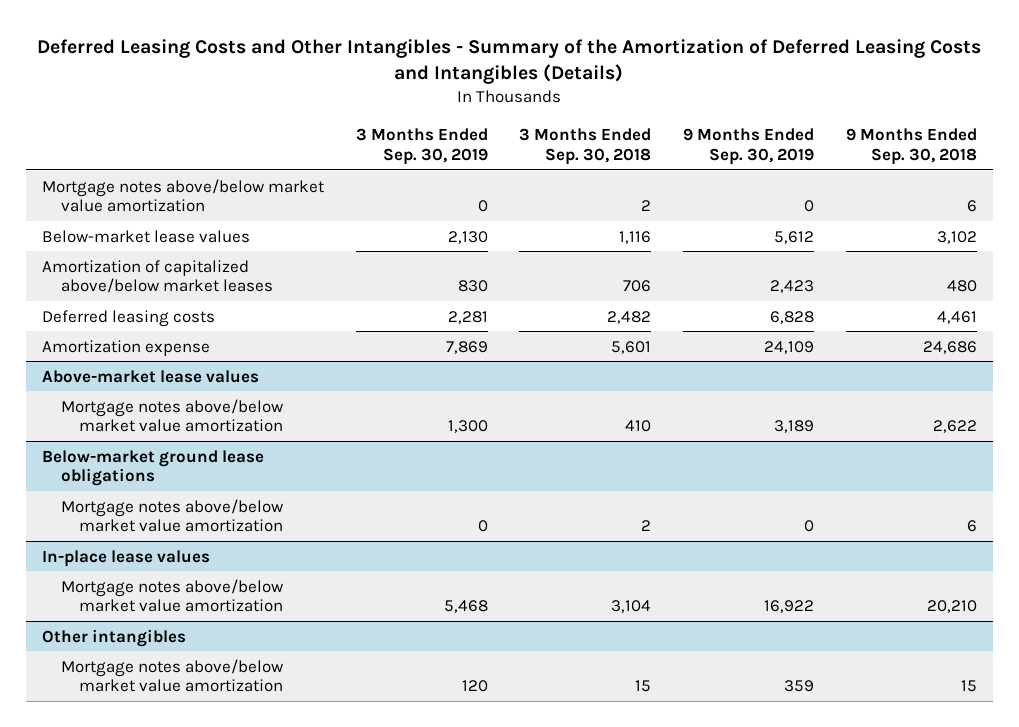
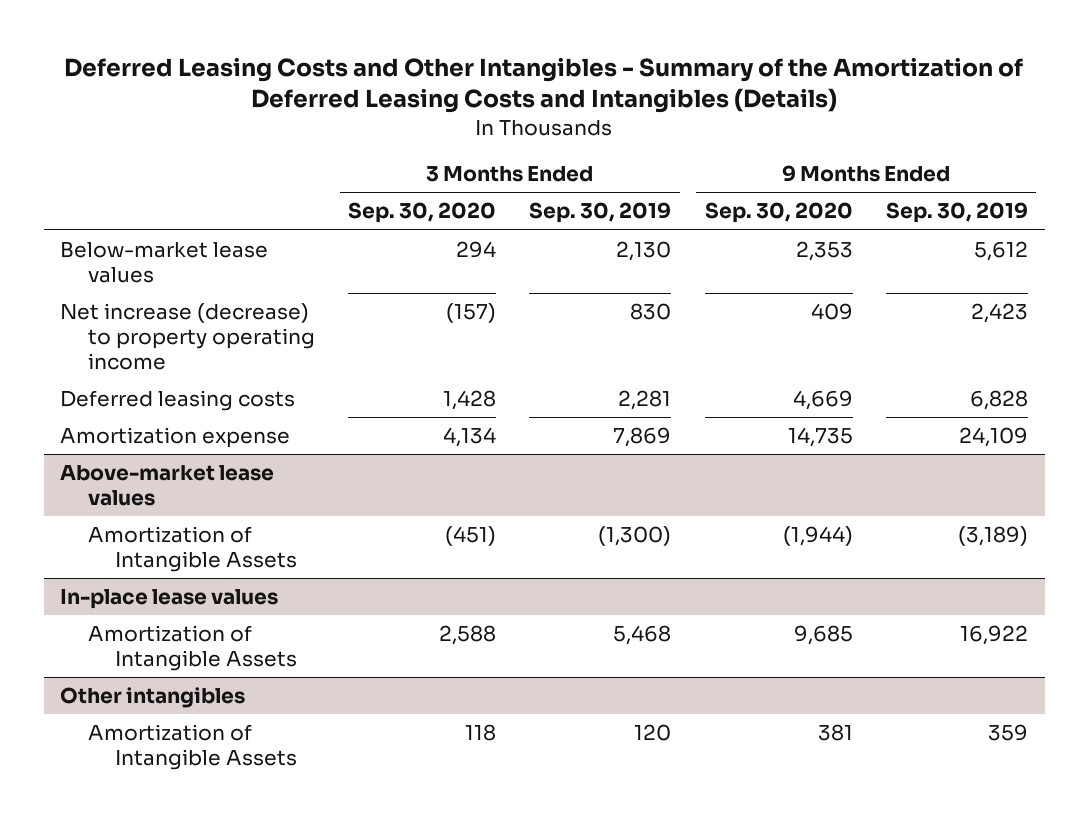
- | 3 Months Ended Sep. 30, 2019 | 3 Months Ended Sep. 30, 2018 | 9 Months Ended Sep. 30, 2019 | 9 Months Ended Sep. 30, 2018
+ | 3 Months Ended Sep. 30, 2020 | 3 Months Ended Sep. 30, 2019 | 9 Months Ended Sep. 30, 2020 | 9 Months Ended Sep. 30, 2019
- Mortgage notes above/below market value amortization | 0 | 2 | 0 | 6
- Amortization of capitalized above/below market leases | 830 | 706 | 2,423 | 480
+ Net increase (decrease) to property operating income | (157) | 830 | 409 | 2,423
@ Above-market lease values
- Mortgage notes above/below market value amortization | 1,300 | 410 | 3,189 | 2,622
- Below-market ground lease obligations
- Mortgage notes above/below market value amortization | 0 | 2 | 0 | 6
@ Above-market lease values
+ Amortization of Intangible Assets | (451) | (1,300) | (1,944) | (3,189)
@ In-place lease values
- Mortgage notes above/below market value amortization | 5,468 | 3,104 | 16,922 | 20,210
+ Amortization of Intangible Assets | 2,588 | 5,468 | 9,685 | 16,922
@ Other intangibles
- Mortgage notes above/below market value amortization | 120 | 15 | 359 | 15
+ Amortization of Intangible Assets | 118 | 120 | 381 | 359

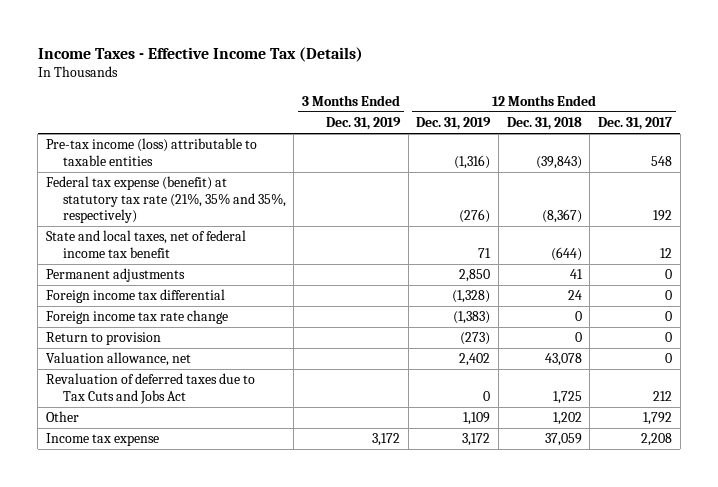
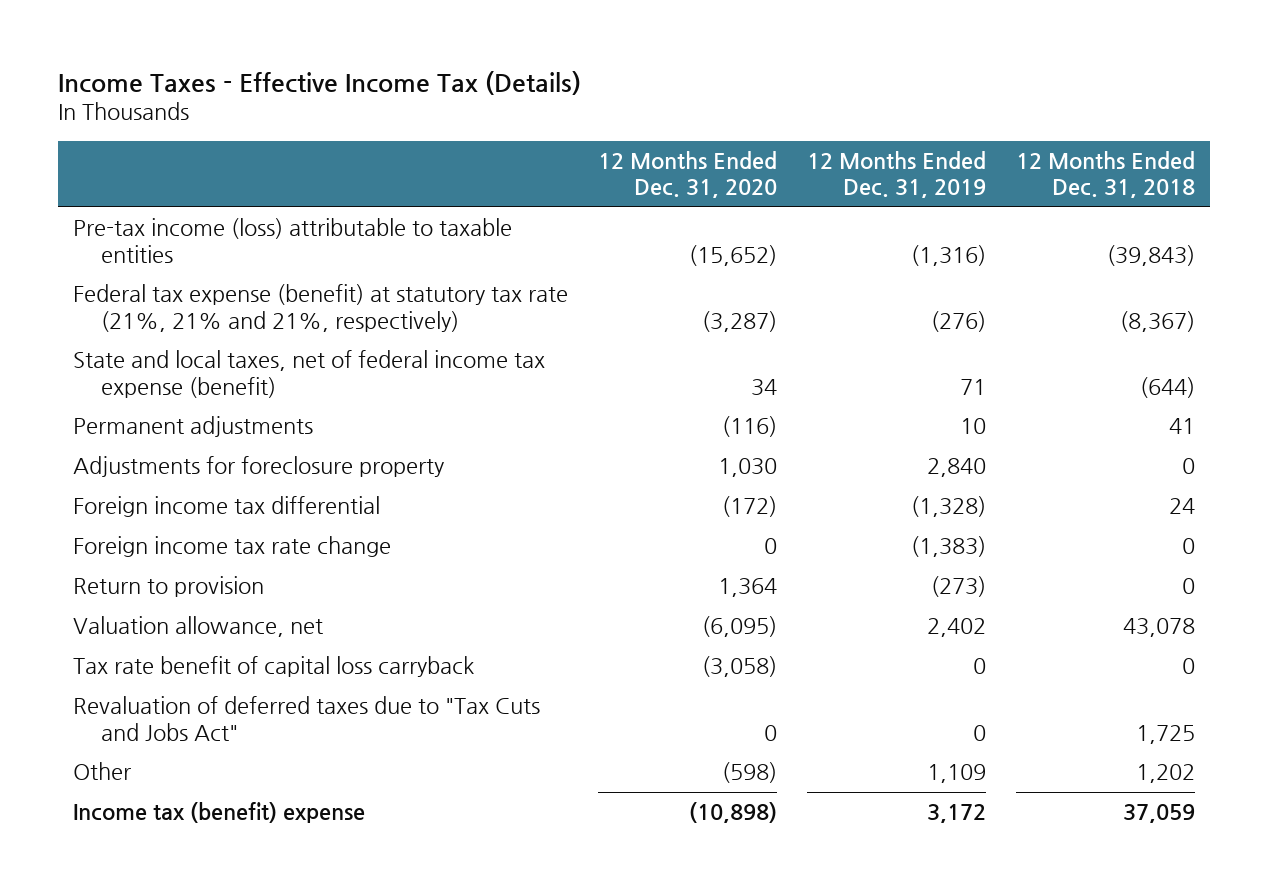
- | 3 Months Ended Dec. 31, 2019 | 12 Months Ended Dec. 31, 2019 | 12 Months Ended Dec. 31, 2018 | 12 Months Ended Dec. 31, 2017
+ | 12 Months Ended Dec. 31, 2020 | 12 Months Ended Dec. 31, 2019 | 12 Months Ended Dec. 31, 2018
- Federal tax expense (benefit) at statutory tax rate (21%, 35% and 35%, respectively) | | (276) | (8,367) | 192
- State and local taxes, net of federal income tax benefit | | 71 | (644) | 12
- Permanent adjustments | | 2,850 | 41 | 0
+ Federal tax expense (benefit) at statutory tax rate (21%, 21% and 21%, respectively) | (3,287) | (276) | (8,367)
+ State and local taxes, net of federal income tax expense (benefit) | 34 | 71 | (644)
+ Permanent adjustments | (116) | 10 | 41
+ Adjustments for foreclosure property | 1,030 | 2,840 | 0
- Revaluation of deferred taxes due to Tax Cuts and Jobs Act | | 0 | 1,725 | 212
+ Tax rate benefit of capital loss carryback | (3,058) | 0 | 0
+ Revaluation of deferred taxes due to "Tax Cuts and Jobs Act" | 0 | 0 | 1,725
- Income tax expense | 3,172 | 3,172 | 37,059 | 2,208
+ Income tax (benefit) expense | (10,898) | 3,172 | 37,059

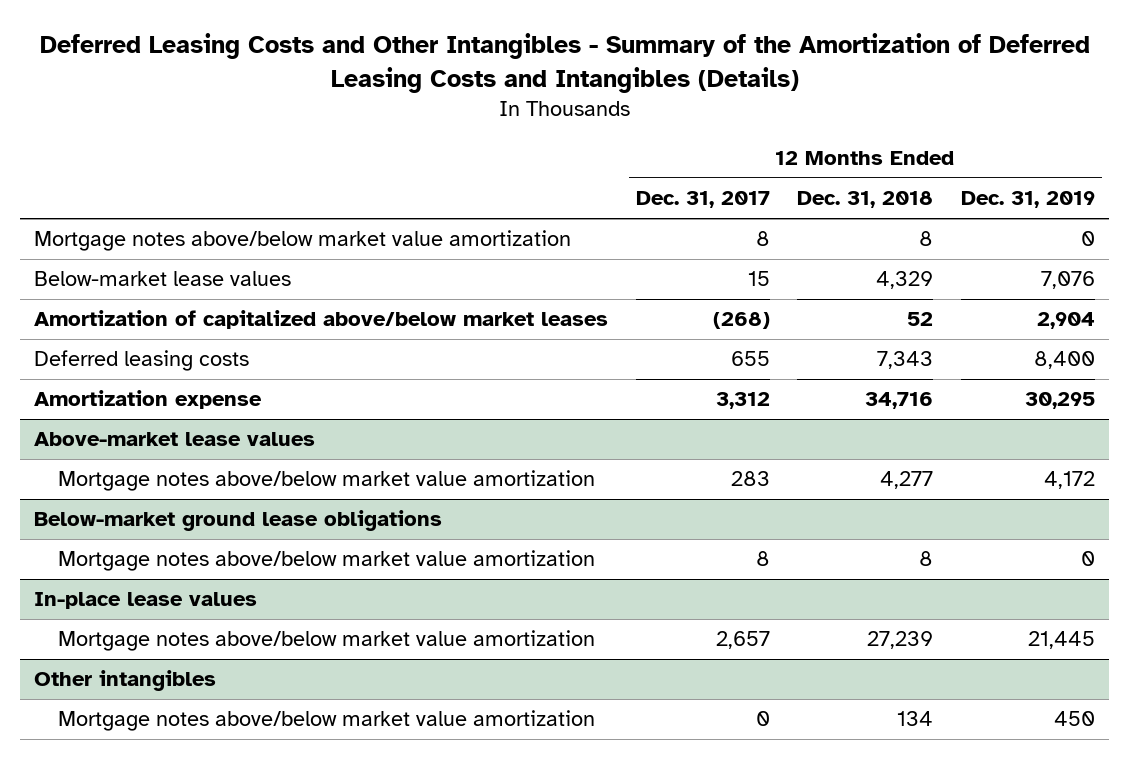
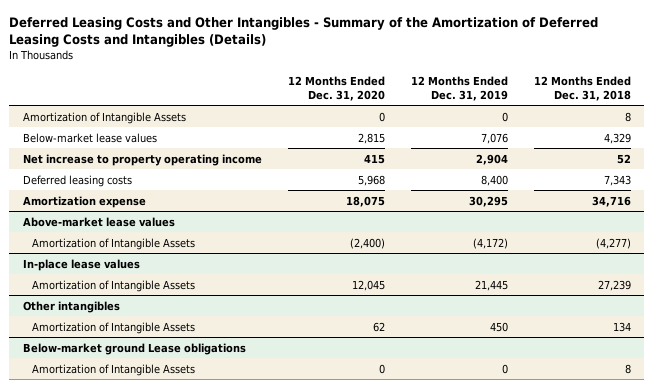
- | 12 Months Ended Dec. 31, 2017 | 12 Months Ended Dec. 31, 2018 | 12 Months Ended Dec. 31, 2019
+ | 12 Months Ended Dec. 31, 2020 | 12 Months Ended Dec. 31, 2019 | 12 Months Ended Dec. 31, 2018
- Mortgage notes above/below market value amortization | 8 | 8 | 0
+ Amortization of Intangible Assets | 0 | 0 | 8
- Amortization of capitalized above/below market leases | (268) | 52 | 2,904
+ Net increase to property operating income | 415 | 2,904 | 52
@ Above-market lease values
- Mortgage notes above/below market value amortization | 283 | 4,277 | 4,172
- Below-market ground lease obligations
- Mortgage notes above/below market value amortization | 8 | 8 | 0
@ Above-market lease values
+ Amortization of Intangible Assets | (2,400) | (4,172) | (4,277)
@ In-place lease values
- Mortgage notes above/below market value amortization | 2,657 | 27,239 | 21,445
+ Amortization of Intangible Assets | 12,045 | 21,445 | 27,239
@ Other intangibles
- Mortgage notes above/below market value amortization | 0 | 134 | 450
+ Amortization of Intangible Assets | 62 | 450 | 134
+ Below-market ground Lease obligations
+ Amortization of Intangible Assets | 0 | 0 | 8

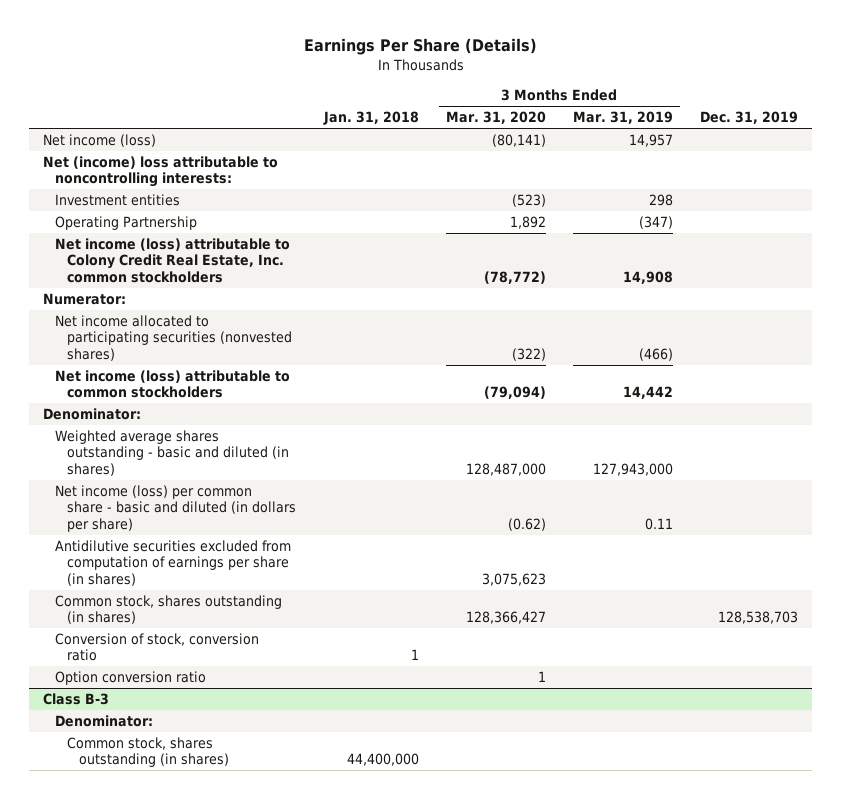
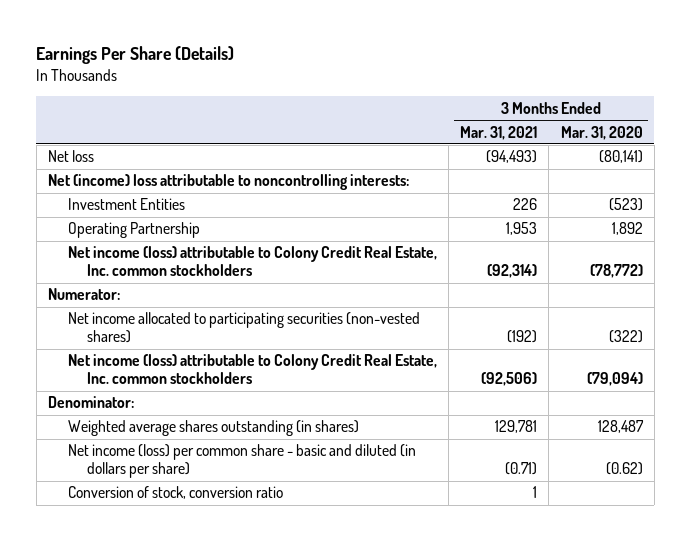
- | Jan. 31, 2018 | 3 Months Ended Mar. 31, 2020 | 3 Months Ended Mar. 31, 2019 | Dec. 31, 2019
+ | 3 Months Ended Mar. 31, 2021 | 3 Months Ended Mar. 31, 2020
- Net income (loss) | | (80,141) | 14,957 |
+ Net loss | (94,493) | (80,141)
- Investment entities | | (523) | 298 |
+ Investment Entities | 226 | (523)
- Net income allocated to participating securities (nonvested shares) | | (322) | (466) |
- Net income (loss) attributable to common stockholders | | (79,094) | 14,442 |
+ Net income allocated to participating securities (non-vested shares) | (192) | (322)
+ Net income (loss) attributable to Colony Credit Real Estate, Inc. common stockholders | (92,506) | (79,094)
- Weighted average shares outstanding - basic and diluted (in shares) | | 128,487,000 | 127,943,000 |
+ Weighted average shares outstanding (in shares) | 129,781 | 128,487
- Antidilutive securities excluded from computation of earnings per share (in shares) | | 3,075,623 | |
- Common stock, shares outstanding (in shares) | | 128,366,427 | | 128,538,703
- Option conversion ratio | | 1 | |
- Class B-3
- Denominator:
- Common stock, shares outstanding (in shares) | 44,400,000 | | |

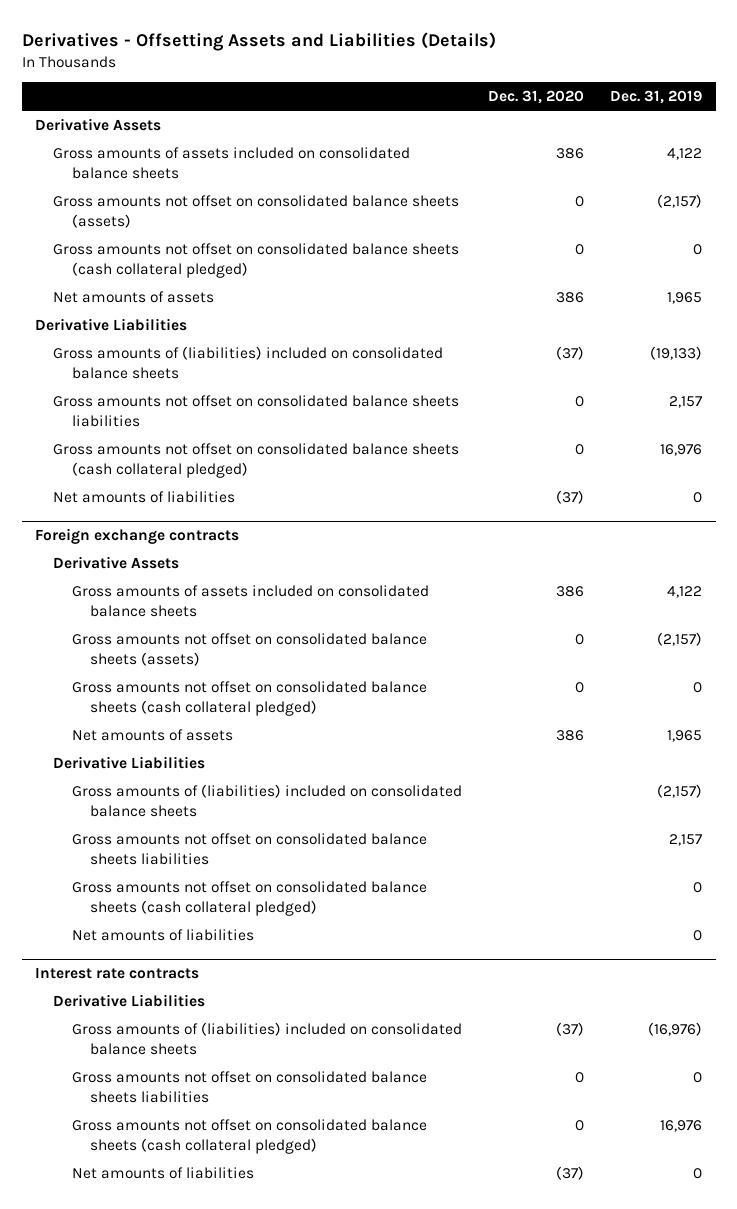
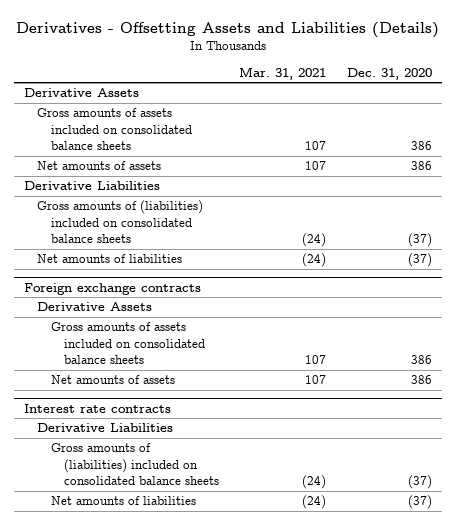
- | Dec. 31, 2020 | Dec. 31, 2019
+ | Mar. 31, 2021 | Dec. 31, 2020
- Gross amounts not offset on consolidated balance sheets (assets) | 0 | (2,157)
- Gross amounts not offset on consolidated balance sheets (cash collateral pledged) | 0 | 0
- Gross amounts not offset on consolidated balance sheets liabilities | 0 | 2,157
- Gross amounts not offset on consolidated balance sheets (cash collateral pledged) | 0 | 16,976
@ Foreign exchange contracts
- Gross amounts not offset on consolidated balance sheets (assets) | 0 | (2,157)
- Gross amounts not offset on consolidated balance sheets (cash collateral pledged) | 0 | 0
- Derivative Liabilities
- Gross amounts of (liabilities) included on consolidated balance sheets | | (2,157)
- Gross amounts not offset on consolidated balance sheets liabilities | | 2,157
- Gross amounts not offset on consolidated balance sheets (cash collateral pledged) | | 0
- Net amounts of liabilities | | 0
@ Interest rate contracts
- Gross amounts not offset on consolidated balance sheets liabilities | 0 | 0
- Gross amounts not offset on consolidated balance sheets (cash collateral pledged) | 0 | 16,976

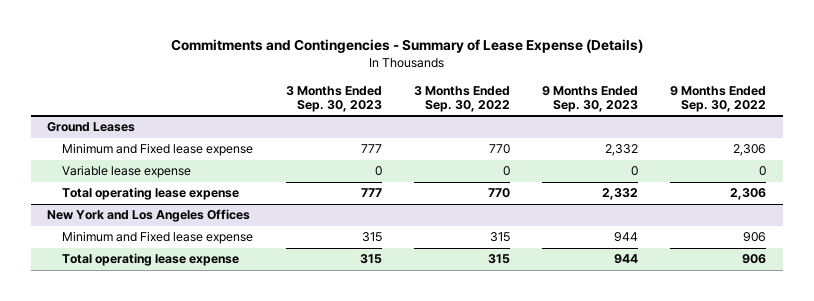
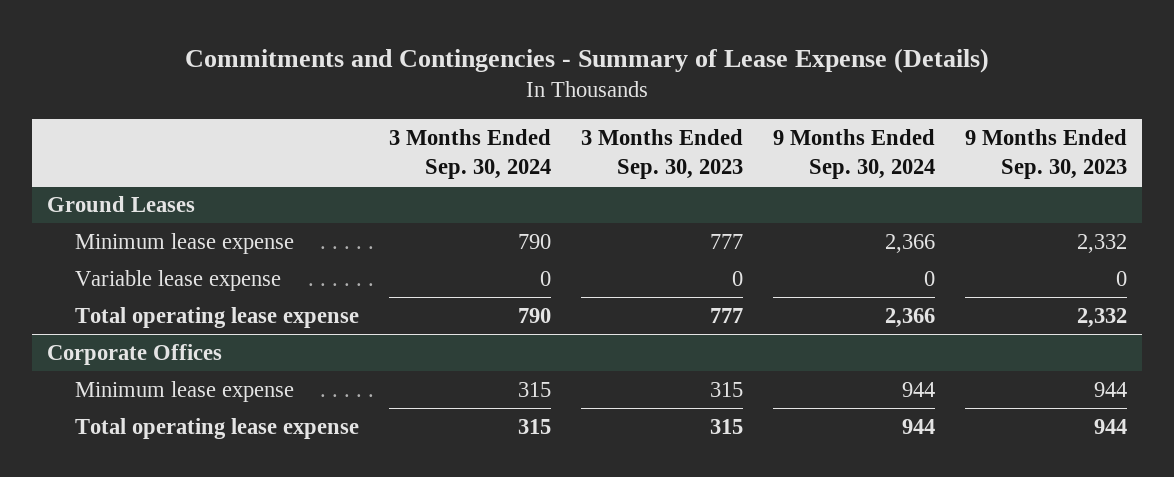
- | 3 Months Ended Sep. 30, 2023 | 3 Months Ended Sep. 30, 2022 | 9 Months Ended Sep. 30, 2023 | 9 Months Ended Sep. 30, 2022
+ | 3 Months Ended Sep. 30, 2024 | 3 Months Ended Sep. 30, 2023 | 9 Months Ended Sep. 30, 2024 | 9 Months Ended Sep. 30, 2023
@ Ground Leases
- Minimum and Fixed lease expense | 777 | 770 | 2,332 | 2,306
+ Minimum lease expense | 790 | 777 | 2,366 | 2,332
- New York and Los Angeles Offices
- Minimum and Fixed lease expense | 315 | 315 | 944 | 906
+ Corporate Offices
+ Minimum lease expense | 315 | 315 | 944 | 944

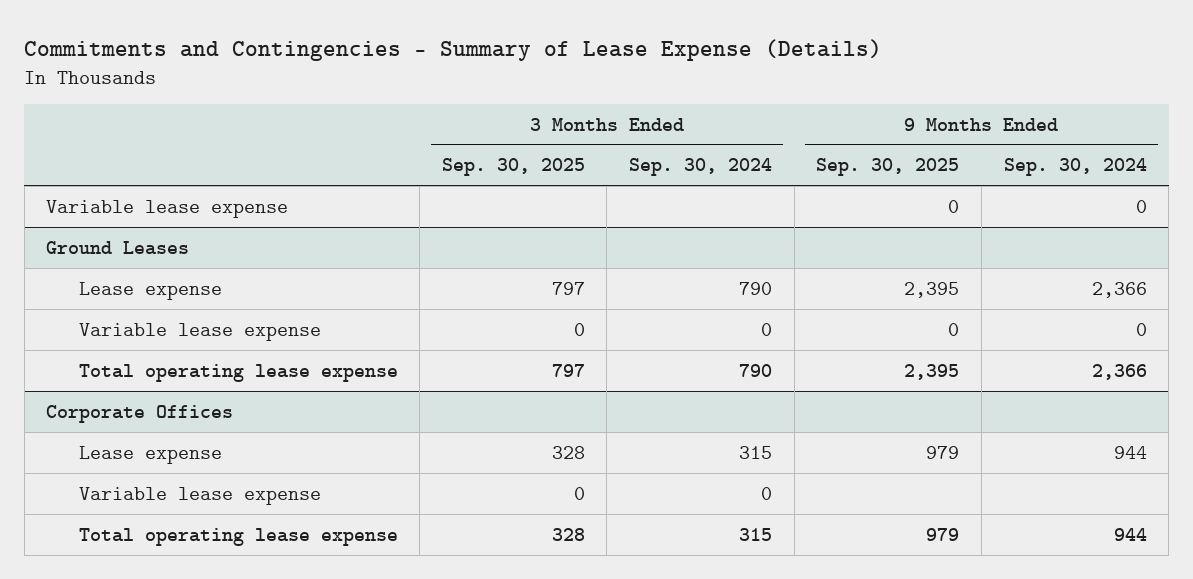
- | 3 Months Ended Sep. 30, 2024 | 3 Months Ended Sep. 30, 2023 | 9 Months Ended Sep. 30, 2024 | 9 Months Ended Sep. 30, 2023
+ | 3 Months Ended Sep. 30, 2025 | 3 Months Ended Sep. 30, 2024 | 9 Months Ended Sep. 30, 2025 | 9 Months Ended Sep. 30, 2024
+ Variable lease expense | | | 0 | 0
@ Ground Leases
- Minimum lease expense | 790 | 777 | 2,366 | 2,332
+ Lease expense | 797 | 790 | 2,395 | 2,366
@ Corporate Offices
- Minimum lease expense | 315 | 315 | 944 | 944
+ Lease expense | 328 | 315 | 979 | 944
+ Variable lease expense | 0 | 0 | |

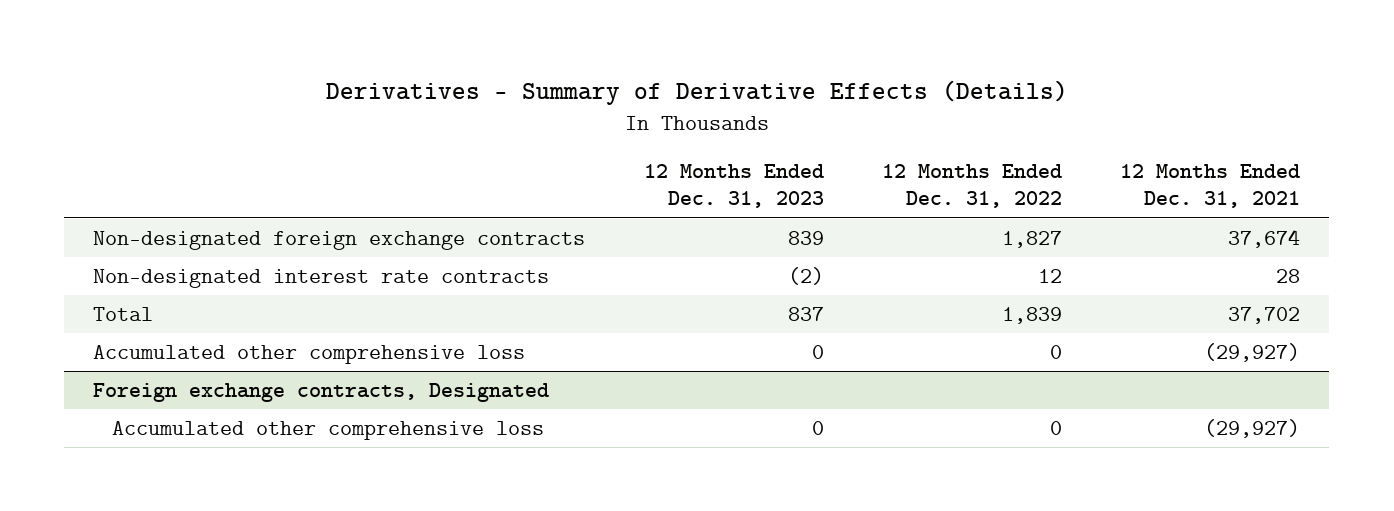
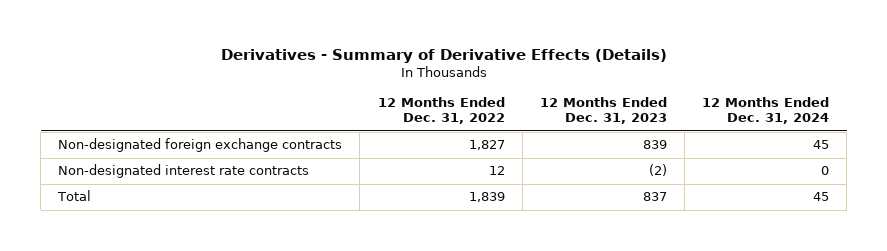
- | 12 Months Ended Dec. 31, 2023 | 12 Months Ended Dec. 31, 2022 | 12 Months Ended Dec. 31, 2021
+ | 12 Months Ended Dec. 31, 2022 | 12 Months Ended Dec. 31, 2023 | 12 Months Ended Dec. 31, 2024
- Accumulated other comprehensive loss | 0 | 0 | (29,927)
- Foreign exchange contracts, Designated
- Accumulated other comprehensive loss | 0 | 0 | (29,927)

